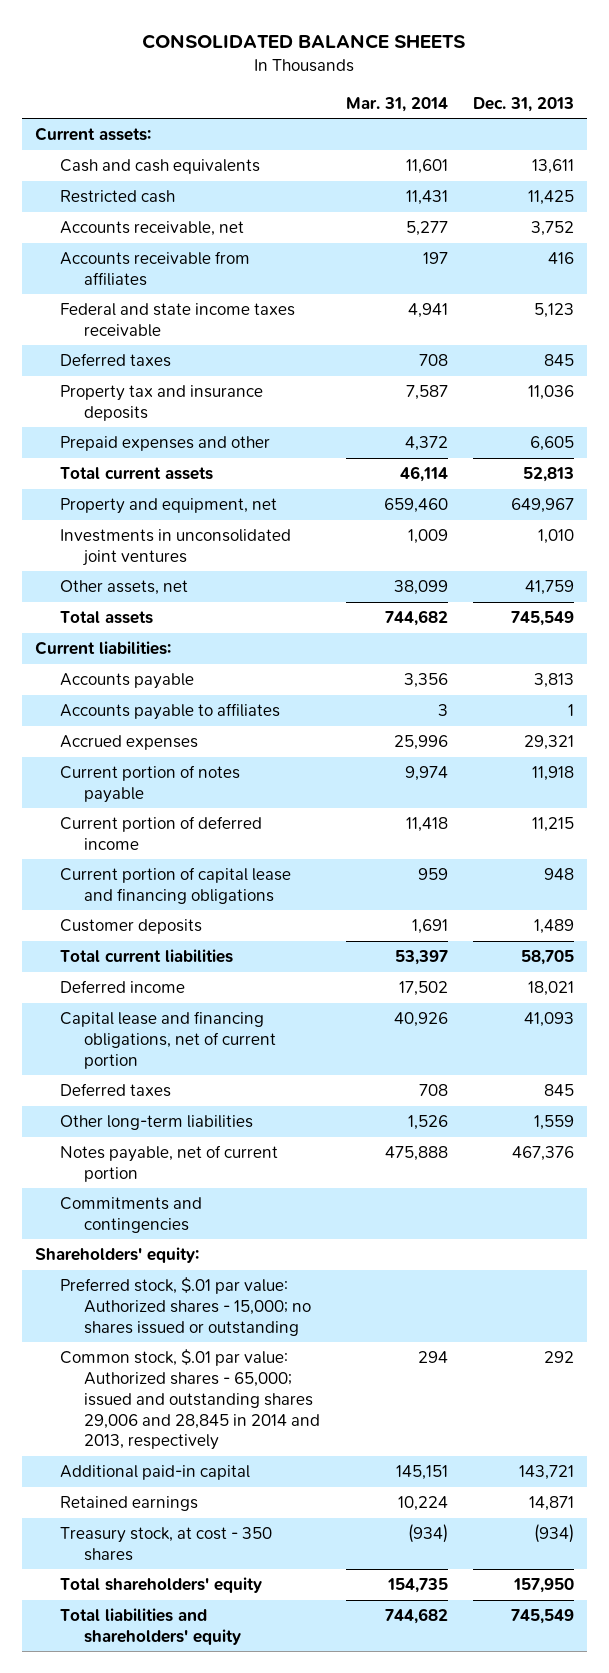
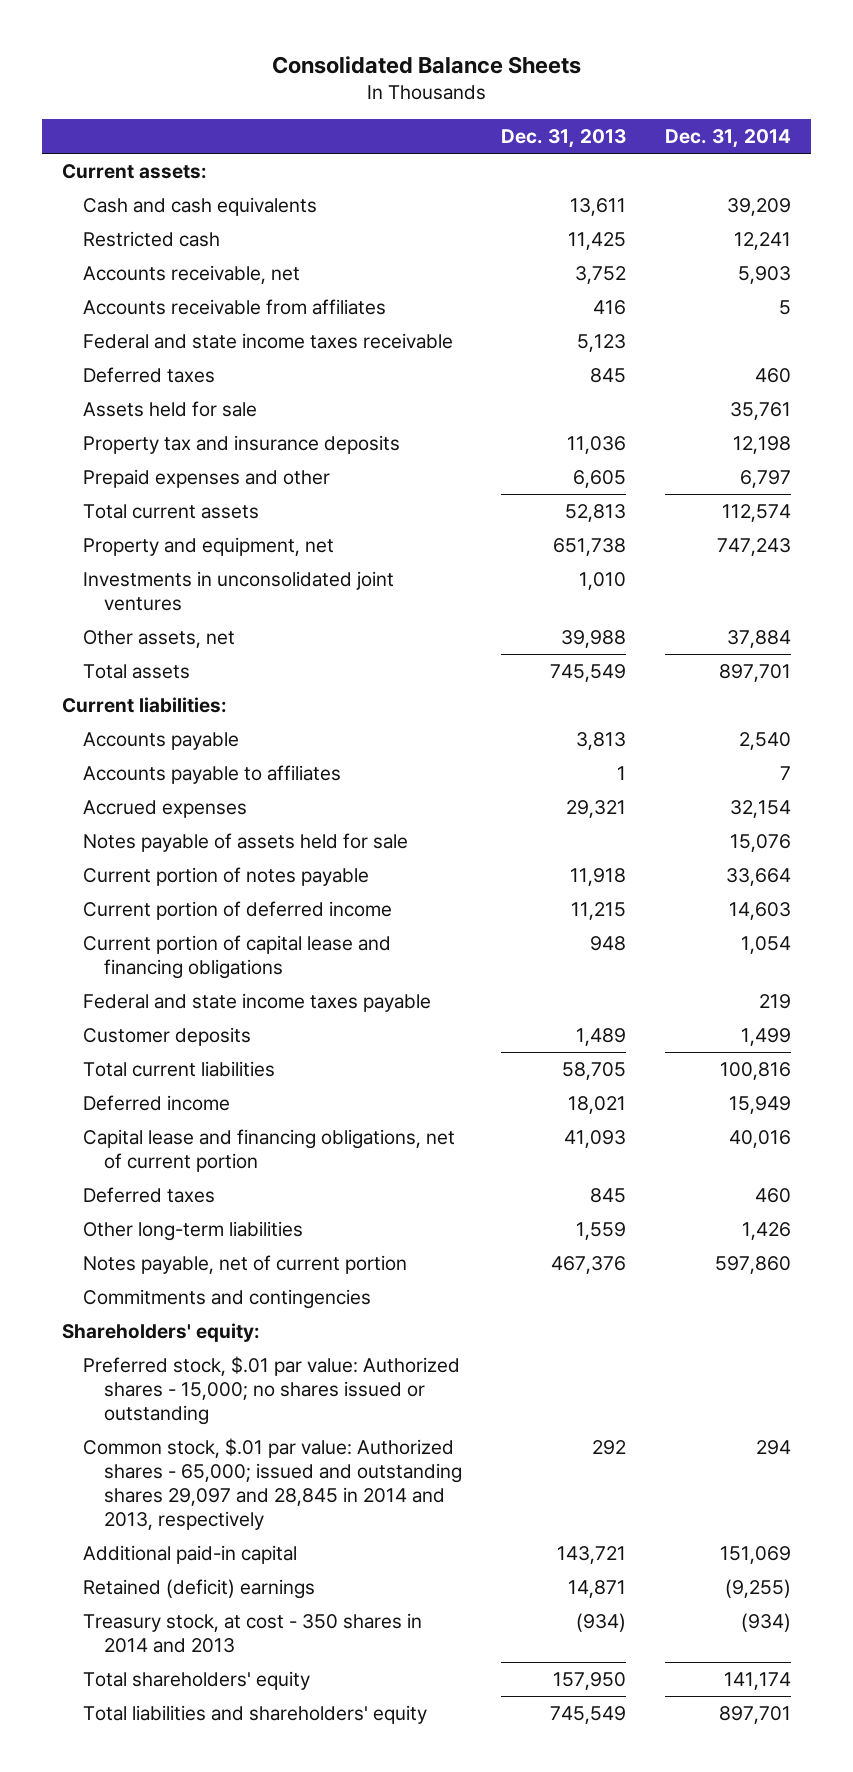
- CONSOLIDATED BALANCE SHEETS
+ Consolidated Balance Sheets
- | Mar. 31, 2014 | Dec. 31, 2013
+ | Dec. 31, 2013 | Dec. 31, 2014
+ Assets held for sale | | 35,761
- Property and equipment, net | 659,460 | 649,967
+ Property and equipment, net | 651,738 | 747,243
- Other assets, net | 38,099 | 41,759
+ Other assets, net | 39,988 | 37,884
+ Notes payable of assets held for sale | | 15,076
+ Federal and state income taxes payable | | 219
- Common stock, $.01 par value: Authorized shares - 65,000; issued and outstanding shares 29,006 and 28,845 in 2014 and 2013, respectively | 294 | 292
+ Common stock, $.01 par value: Authorized shares - 65,000; issued and outstanding shares 29,097 and 28,845 in 2014 and 2013, respectively | 292 | 294
- Retained earnings | 10,224 | 14,871
- Treasury stock, at cost - 350 shares | (934) | (934)
+ Retained (deficit) earnings | 14,871 | (9,255)
+ Treasury stock, at cost - 350 shares in 2014 and 2013 | (934) | (934)

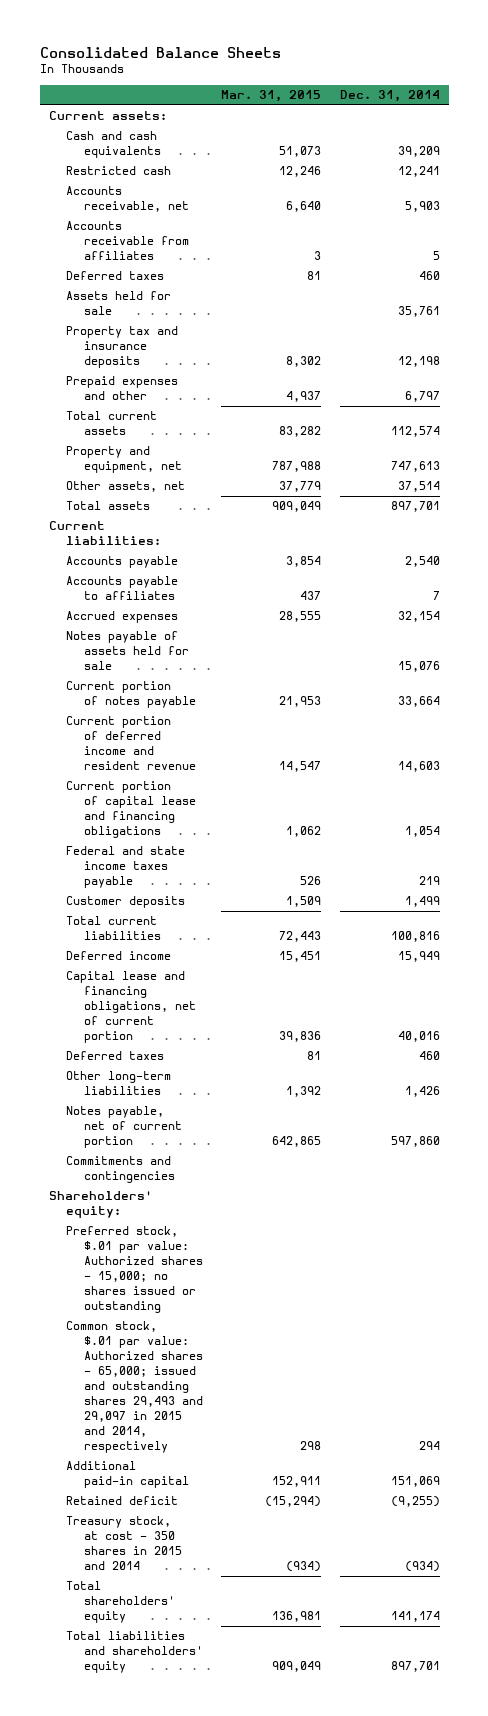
- | Dec. 31, 2013 | Dec. 31, 2014
+ | Mar. 31, 2015 | Dec. 31, 2014
- Federal and state income taxes receivable | 5,123 |
- Property and equipment, net | 651,738 | 747,243
- Investments in unconsolidated joint ventures | 1,010 |
- Other assets, net | 39,988 | 37,884
+ Property and equipment, net | 787,988 | 747,613
+ Other assets, net | 37,779 | 37,514
- Current portion of deferred income | 11,215 | 14,603
+ Current portion of deferred income and resident revenue | 14,547 | 14,603
- Common stock, $.01 par value: Authorized shares - 65,000; issued and outstanding shares 29,097 and 28,845 in 2014 and 2013, respectively | 292 | 294
+ Common stock, $.01 par value: Authorized shares - 65,000; issued and outstanding shares 29,493 and 29,097 in 2015 and 2014, respectively | 298 | 294
- Retained (deficit) earnings | 14,871 | (9,255)
- Treasury stock, at cost - 350 shares in 2014 and 2013 | (934) | (934)
+ Retained deficit | (15,294) | (9,255)
+ Treasury stock, at cost - 350 shares in 2015 and 2014 | (934) | (934)

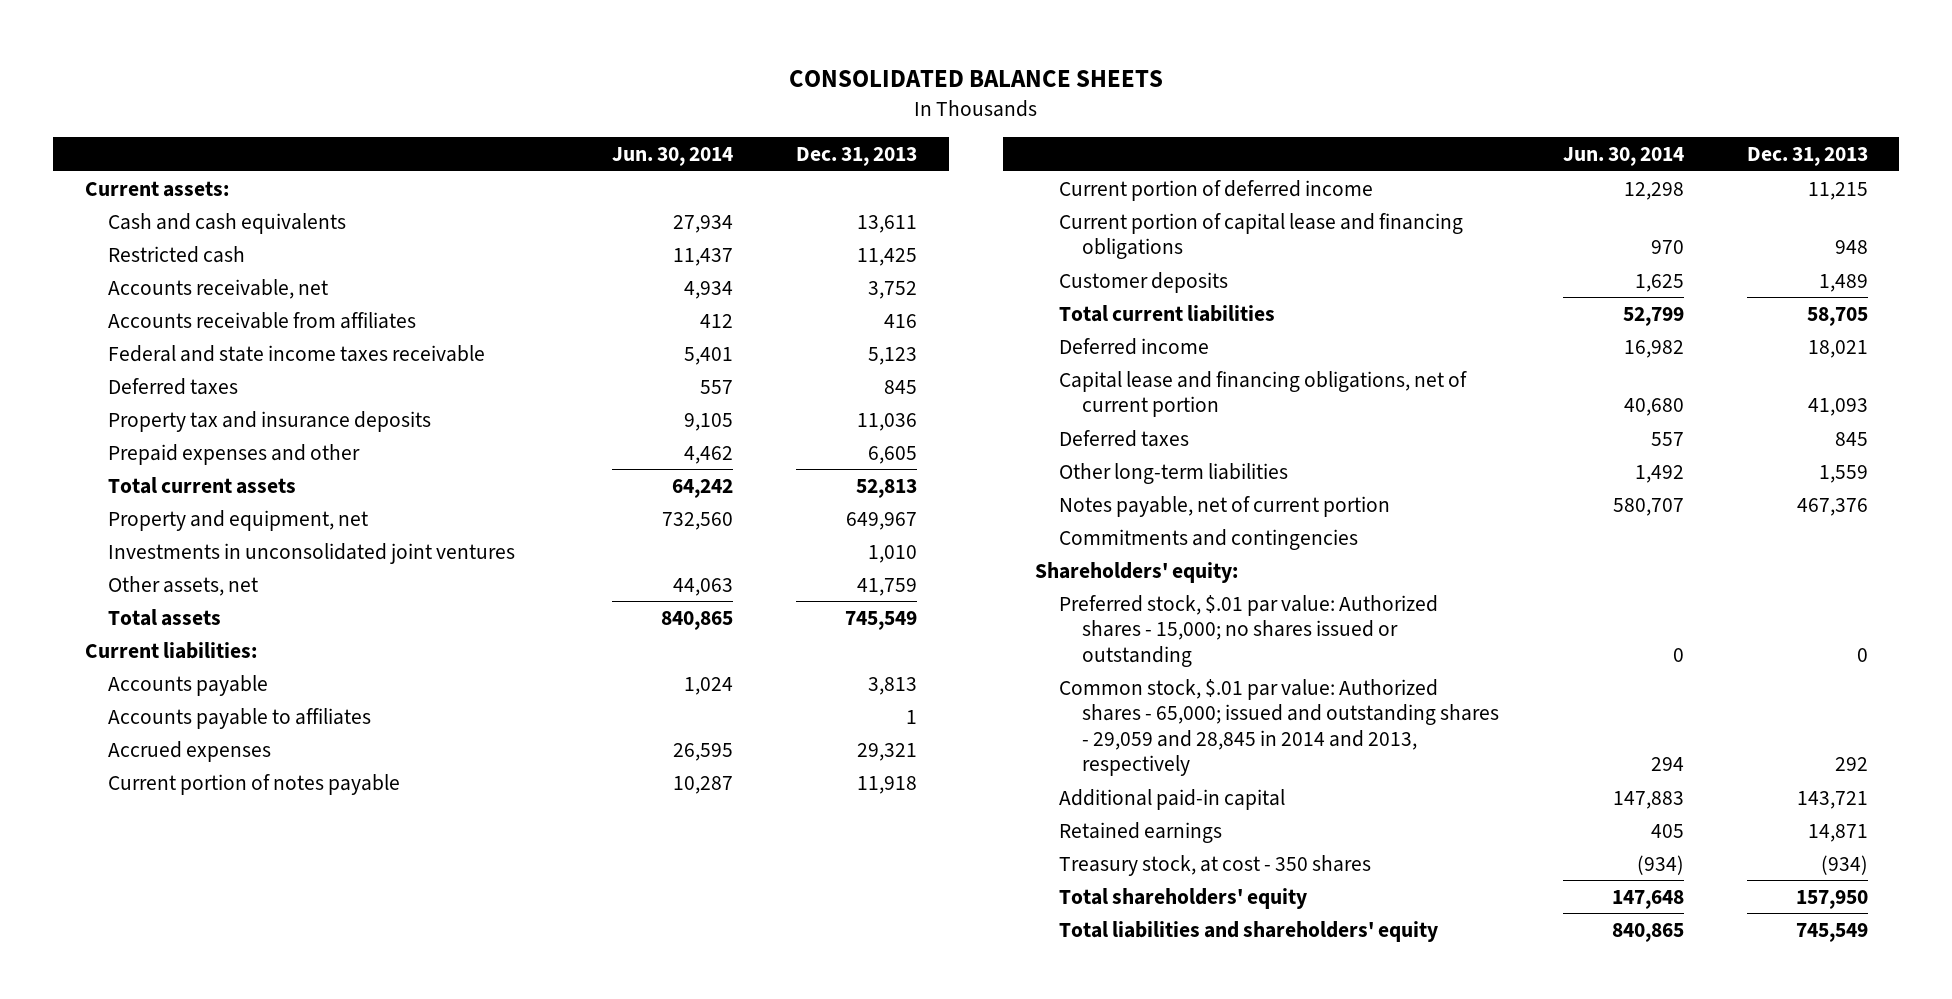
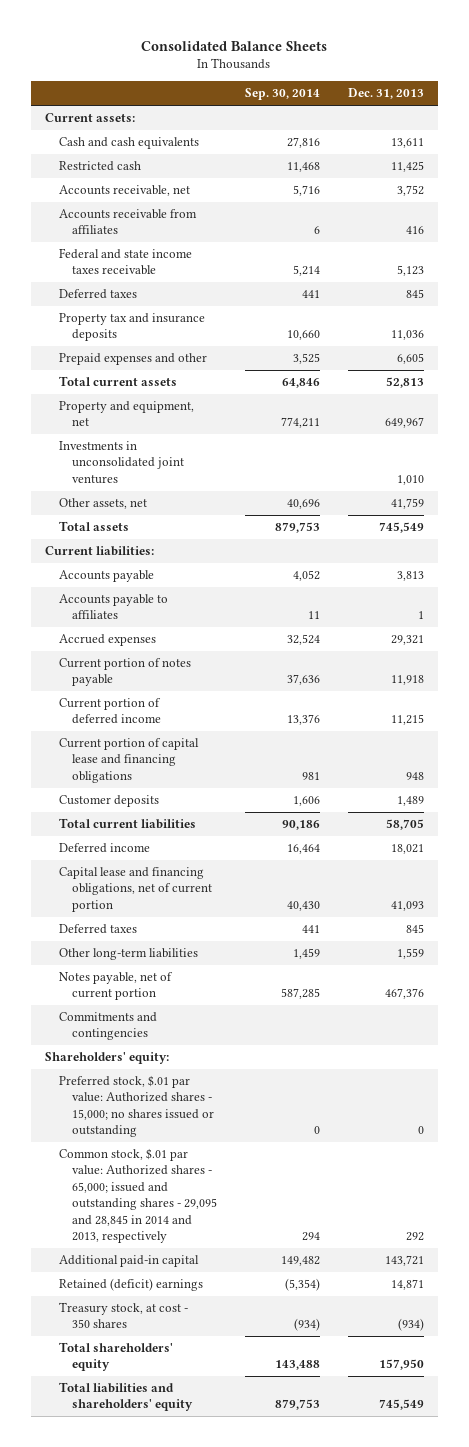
- CONSOLIDATED BALANCE SHEETS
+ Consolidated Balance Sheets
- | Jun. 30, 2014 | Dec. 31, 2013
+ | Sep. 30, 2014 | Dec. 31, 2013
- Common stock, $.01 par value: Authorized shares - 65,000; issued and outstanding shares - 29,059 and 28,845 in 2014 and 2013, respectively | 294 | 292
+ Common stock, $.01 par value: Authorized shares - 65,000; issued and outstanding shares - 29,095 and 28,845 in 2014 and 2013, respectively | 294 | 292
- Retained earnings | 405 | 14,871
+ Retained (deficit) earnings | (5,354) | 14,871

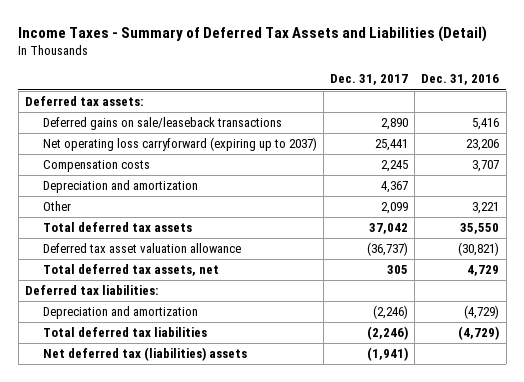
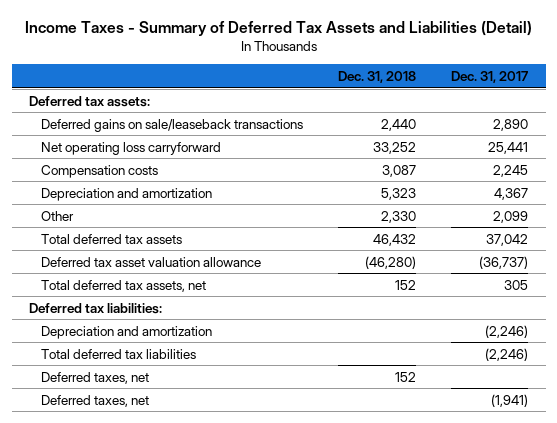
- | Dec. 31, 2017 | Dec. 31, 2016
+ | Dec. 31, 2018 | Dec. 31, 2017
- Net operating loss carryforward (expiring up to 2037) | 25,441 | 23,206
+ Net operating loss carryforward | 33,252 | 25,441
- Net deferred tax (liabilities) assets | (1,941) |
+ Deferred taxes, net | 152 |
+ Deferred taxes, net | | (1,941)

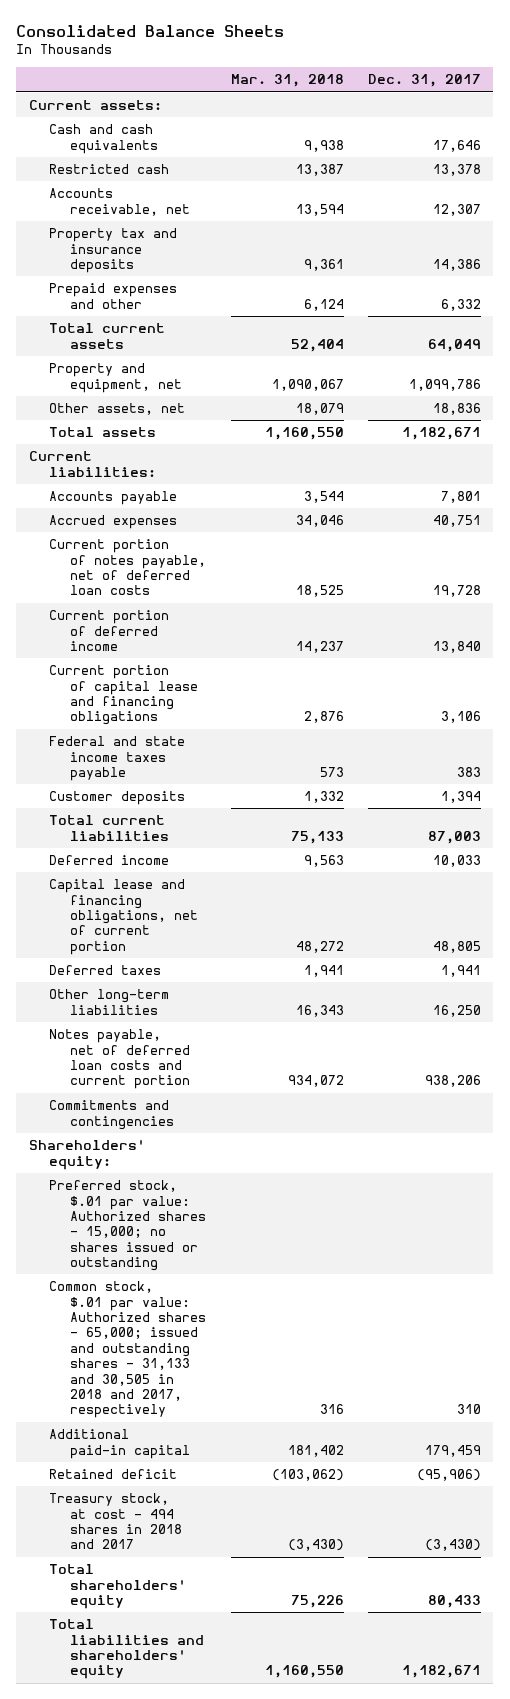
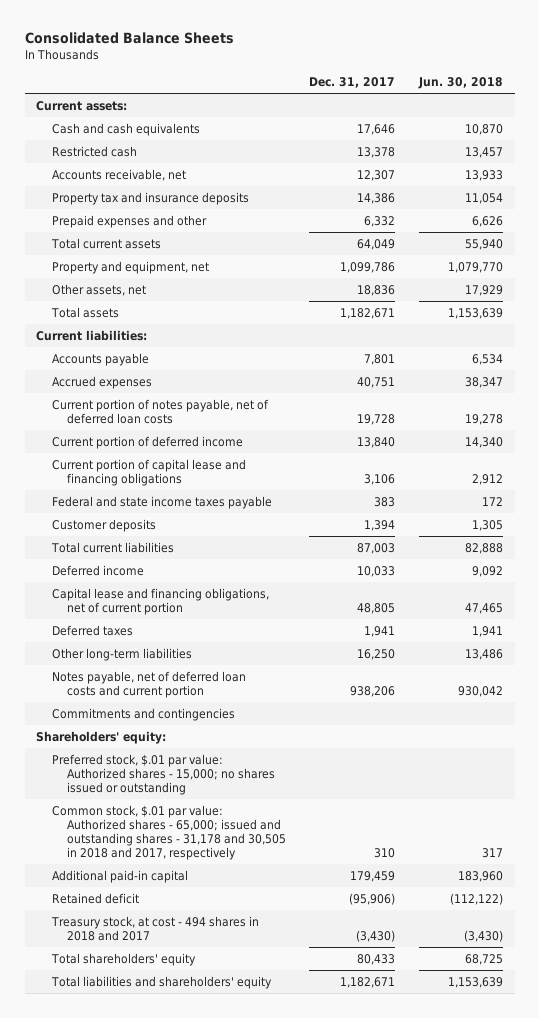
- | Mar. 31, 2018 | Dec. 31, 2017
+ | Dec. 31, 2017 | Jun. 30, 2018
- Common stock, $.01 par value: Authorized shares - 65,000; issued and outstanding shares - 31,133 and 30,505 in 2018 and 2017, respectively | 316 | 310
+ Common stock, $.01 par value: Authorized shares - 65,000; issued and outstanding shares - 31,178 and 30,505 in 2018 and 2017, respectively | 310 | 317

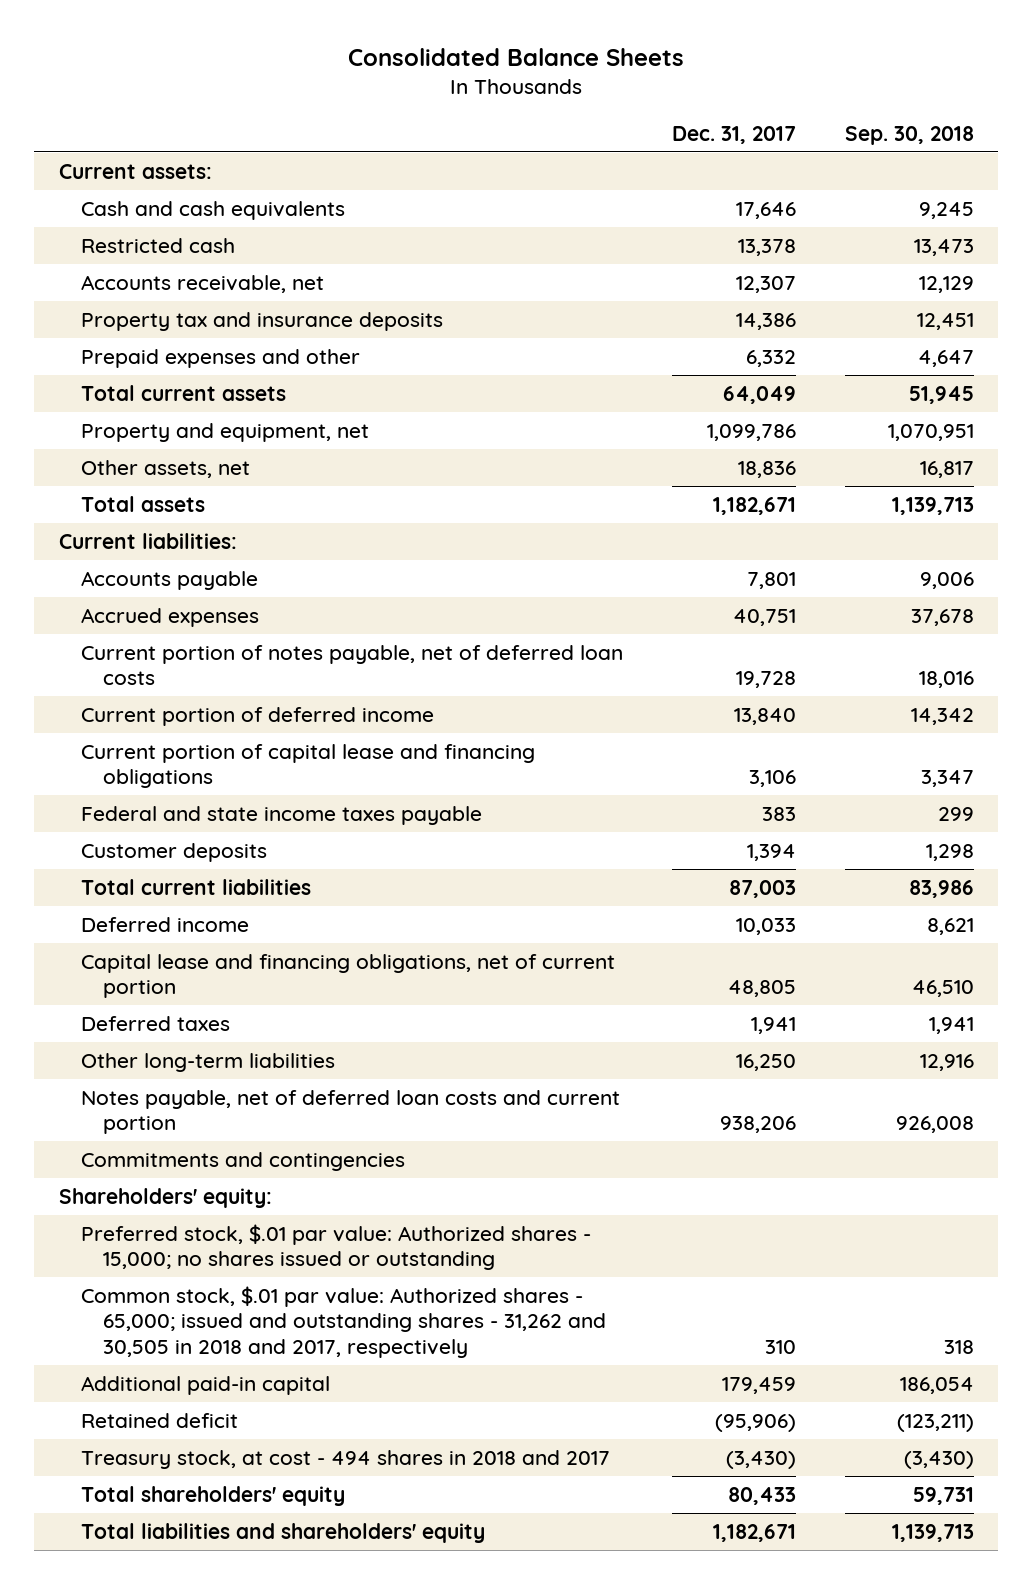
- | Dec. 31, 2017 | Jun. 30, 2018
+ | Dec. 31, 2017 | Sep. 30, 2018
- Common stock, $.01 par value: Authorized shares - 65,000; issued and outstanding shares - 31,178 and 30,505 in 2018 and 2017, respectively | 310 | 317
+ Common stock, $.01 par value: Authorized shares - 65,000; issued and outstanding shares - 31,262 and 30,505 in 2018 and 2017, respectively | 310 | 318

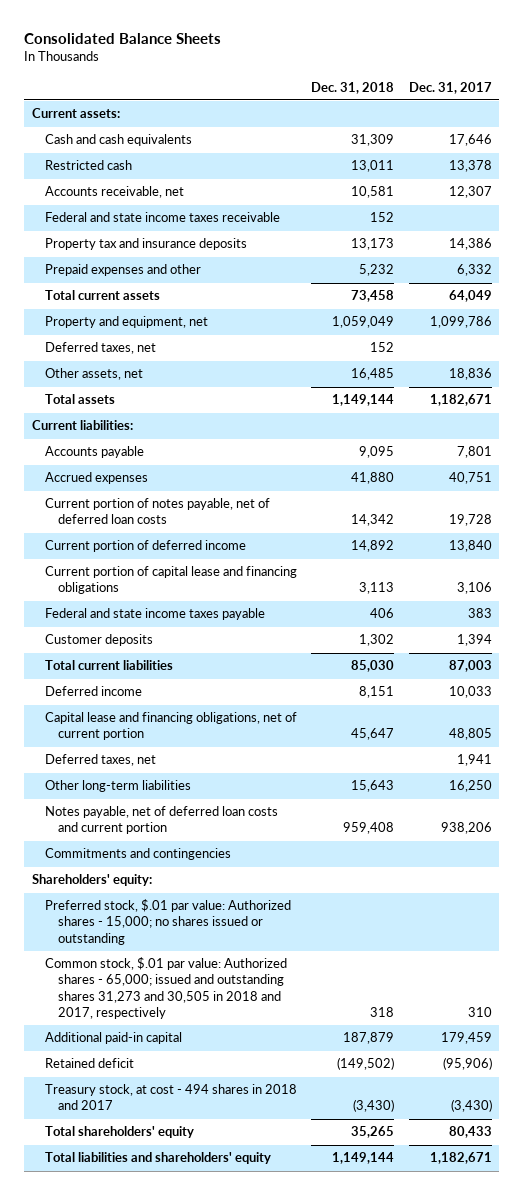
- | Dec. 31, 2017 | Sep. 30, 2018
+ | Dec. 31, 2018 | Dec. 31, 2017
+ Federal and state income taxes receivable | 152 |
+ Deferred taxes, net | 152 |
- Deferred taxes | 1,941 | 1,941
+ Deferred taxes, net | | 1,941
- Common stock, $.01 par value: Authorized shares - 65,000; issued and outstanding shares - 31,262 and 30,505 in 2018 and 2017, respectively | 310 | 318
+ Common stock, $.01 par value: Authorized shares - 65,000; issued and outstanding shares 31,273 and 30,505 in 2018 and 2017, respectively | 318 | 310

